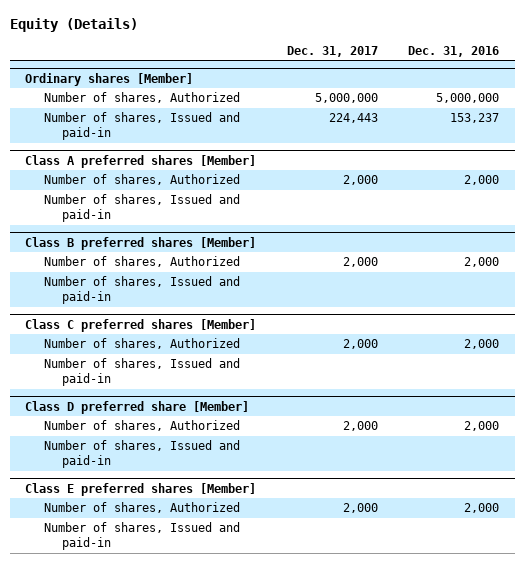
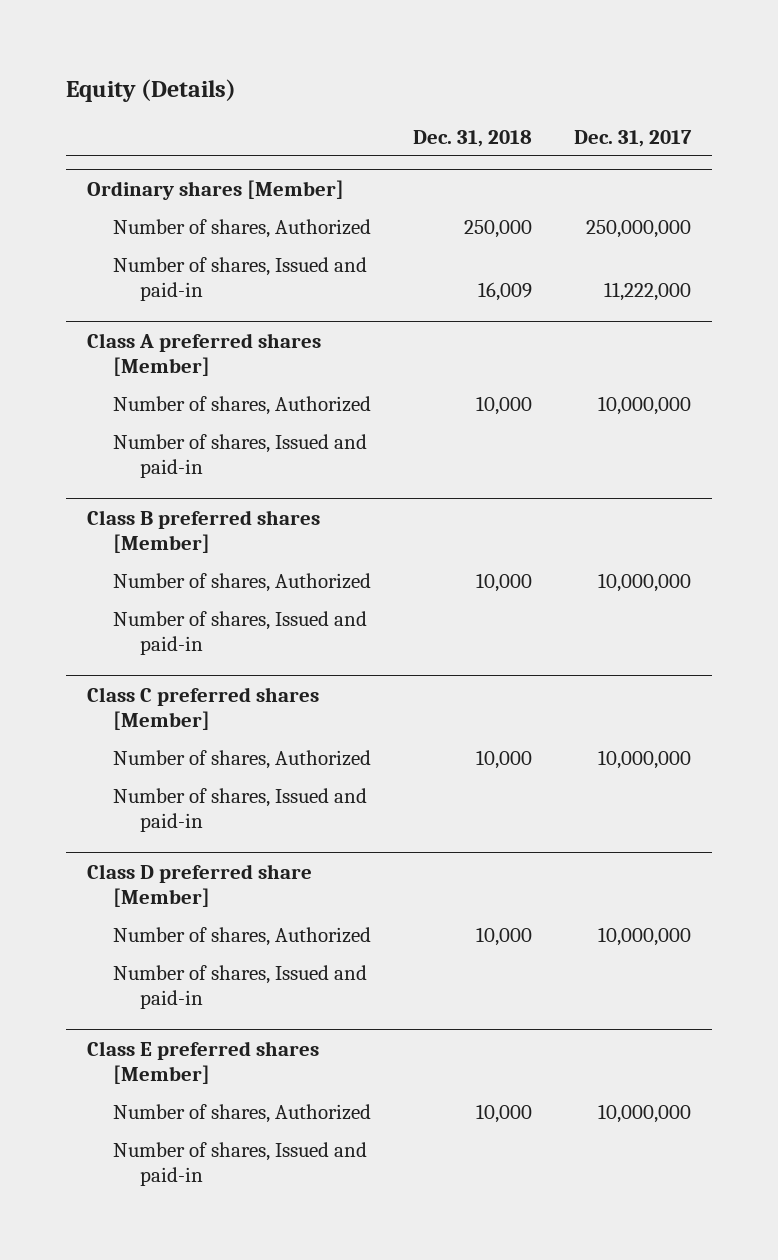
- | Dec. 31, 2017 | Dec. 31, 2016
+ | Dec. 31, 2018 | Dec. 31, 2017
@ Ordinary shares [Member]
- Number of shares, Authorized | 5,000,000 | 5,000,000
- Number of shares, Issued and paid-in | 224,443 | 153,237
+ Number of shares, Authorized | 250,000 | 250,000,000
+ Number of shares, Issued and paid-in | 16,009 | 11,222,000
@ Class A preferred shares [Member]
- Number of shares, Authorized | 2,000 | 2,000
+ Number of shares, Authorized | 10,000 | 10,000,000
@ Class B preferred shares [Member]
- Number of shares, Authorized | 2,000 | 2,000
+ Number of shares, Authorized | 10,000 | 10,000,000
@ Class C preferred shares [Member]
- Number of shares, Authorized | 2,000 | 2,000
+ Number of shares, Authorized | 10,000 | 10,000,000
@ Class D preferred share [Member]
- Number of shares, Authorized | 2,000 | 2,000
+ Number of shares, Authorized | 10,000 | 10,000,000
@ Class E preferred shares [Member]
- Number of shares, Authorized | 2,000 | 2,000
+ Number of shares, Authorized | 10,000 | 10,000,000

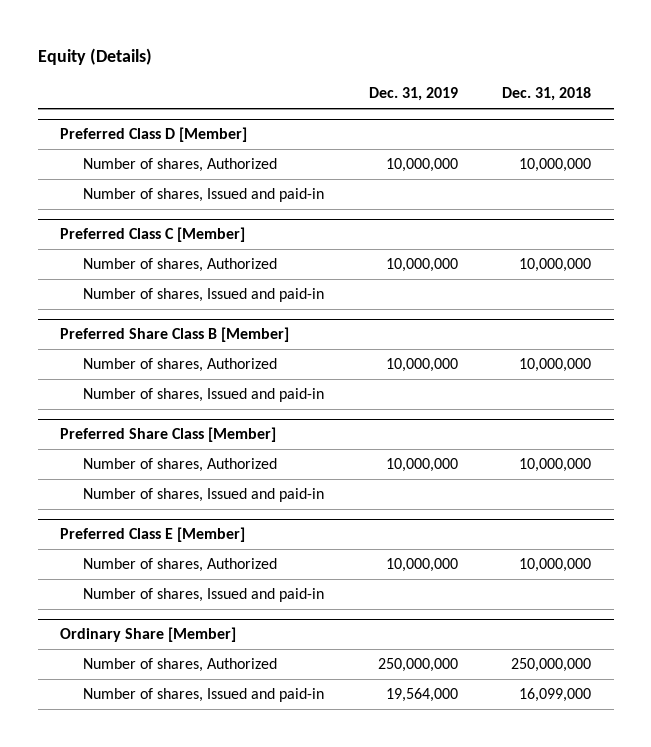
- | Dec. 31, 2018 | Dec. 31, 2017
+ | Dec. 31, 2019 | Dec. 31, 2018
- Ordinary shares [Member]
- Number of shares, Authorized | 250,000 | 250,000,000
- Number of shares, Issued and paid-in | 16,009 | 11,222,000
- Class A preferred shares [Member]
- Number of shares, Authorized | 10,000 | 10,000,000
+ Preferred Class D [Member]
+ Number of shares, Authorized | 10,000,000 | 10,000,000
- Class B preferred shares [Member]
- Number of shares, Authorized | 10,000 | 10,000,000
+ Preferred Class C [Member]
+ Number of shares, Authorized | 10,000,000 | 10,000,000
- Class C preferred shares [Member]
- Number of shares, Authorized | 10,000 | 10,000,000
+ Preferred Share Class B [Member]
+ Number of shares, Authorized | 10,000,000 | 10,000,000
- Class D preferred share [Member]
- Number of shares, Authorized | 10,000 | 10,000,000
+ Preferred Share Class [Member]
+ Number of shares, Authorized | 10,000,000 | 10,000,000
- Class E preferred shares [Member]
- Number of shares, Authorized | 10,000 | 10,000,000
+ Preferred Class E [Member]
+ Number of shares, Authorized | 10,000,000 | 10,000,000
+ Ordinary Share [Member]
+ Number of shares, Authorized | 250,000,000 | 250,000,000
+ Number of shares, Issued and paid-in | 19,564,000 | 16,099,000

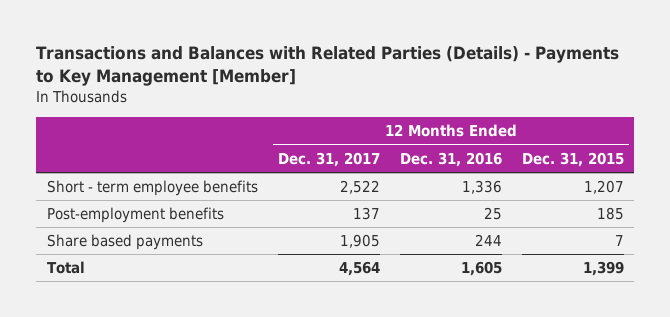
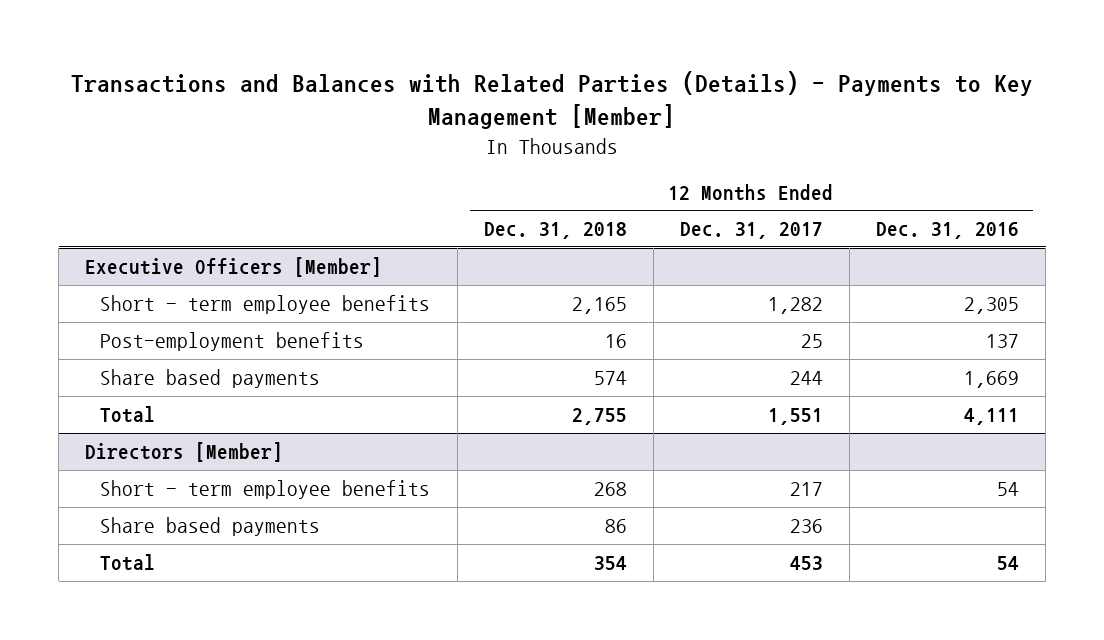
- | 12 Months Ended Dec. 31, 2017 | 12 Months Ended Dec. 31, 2016 | 12 Months Ended Dec. 31, 2015
+ | 12 Months Ended Dec. 31, 2018 | 12 Months Ended Dec. 31, 2017 | 12 Months Ended Dec. 31, 2016
- Short - term employee benefits | 2,522 | 1,336 | 1,207
- Post-employment benefits | 137 | 25 | 185
- Share based payments | 1,905 | 244 | 7
- Total | 4,564 | 1,605 | 1,399
+ Executive Officers [Member]
+ Short - term employee benefits | 2,165 | 1,282 | 2,305
+ Post-employment benefits | 16 | 25 | 137
+ Share based payments | 574 | 244 | 1,669
+ Total | 2,755 | 1,551 | 4,111
+ Directors [Member]
+ Short - term employee benefits | 268 | 217 | 54
+ Share based payments | 86 | 236 |
+ Total | 354 | 453 | 54

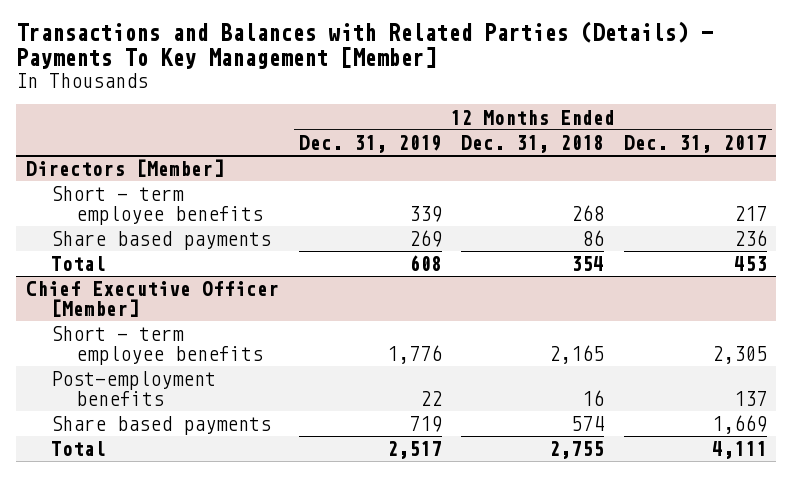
- Transactions and Balances with Related Parties (Details) - Payments to Key Management [Member]
+ Transactions and Balances with Related Parties (Details) - Payments To Key Management [Member]
- | 12 Months Ended Dec. 31, 2018 | 12 Months Ended Dec. 31, 2017 | 12 Months Ended Dec. 31, 2016
+ | 12 Months Ended Dec. 31, 2019 | 12 Months Ended Dec. 31, 2018 | 12 Months Ended Dec. 31, 2017
- Executive Officers [Member]
- Short - term employee benefits | 2,165 | 1,282 | 2,305
- Post-employment benefits | 16 | 25 | 137
- Share based payments | 574 | 244 | 1,669
- Total | 2,755 | 1,551 | 4,111
+ Chief Executive Officer [Member]
+ Short - term employee benefits | 1,776 | 2,165 | 2,305
+ Post-employment benefits | 22 | 16 | 137
+ Share based payments | 719 | 574 | 1,669
+ Total | 2,517 | 2,755 | 4,111

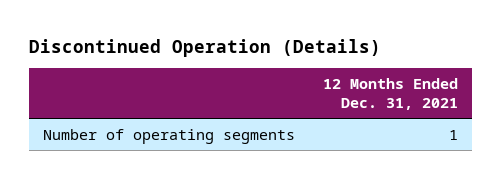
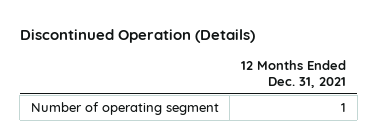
- Number of operating segments | 1
+ Number of operating segment | 1

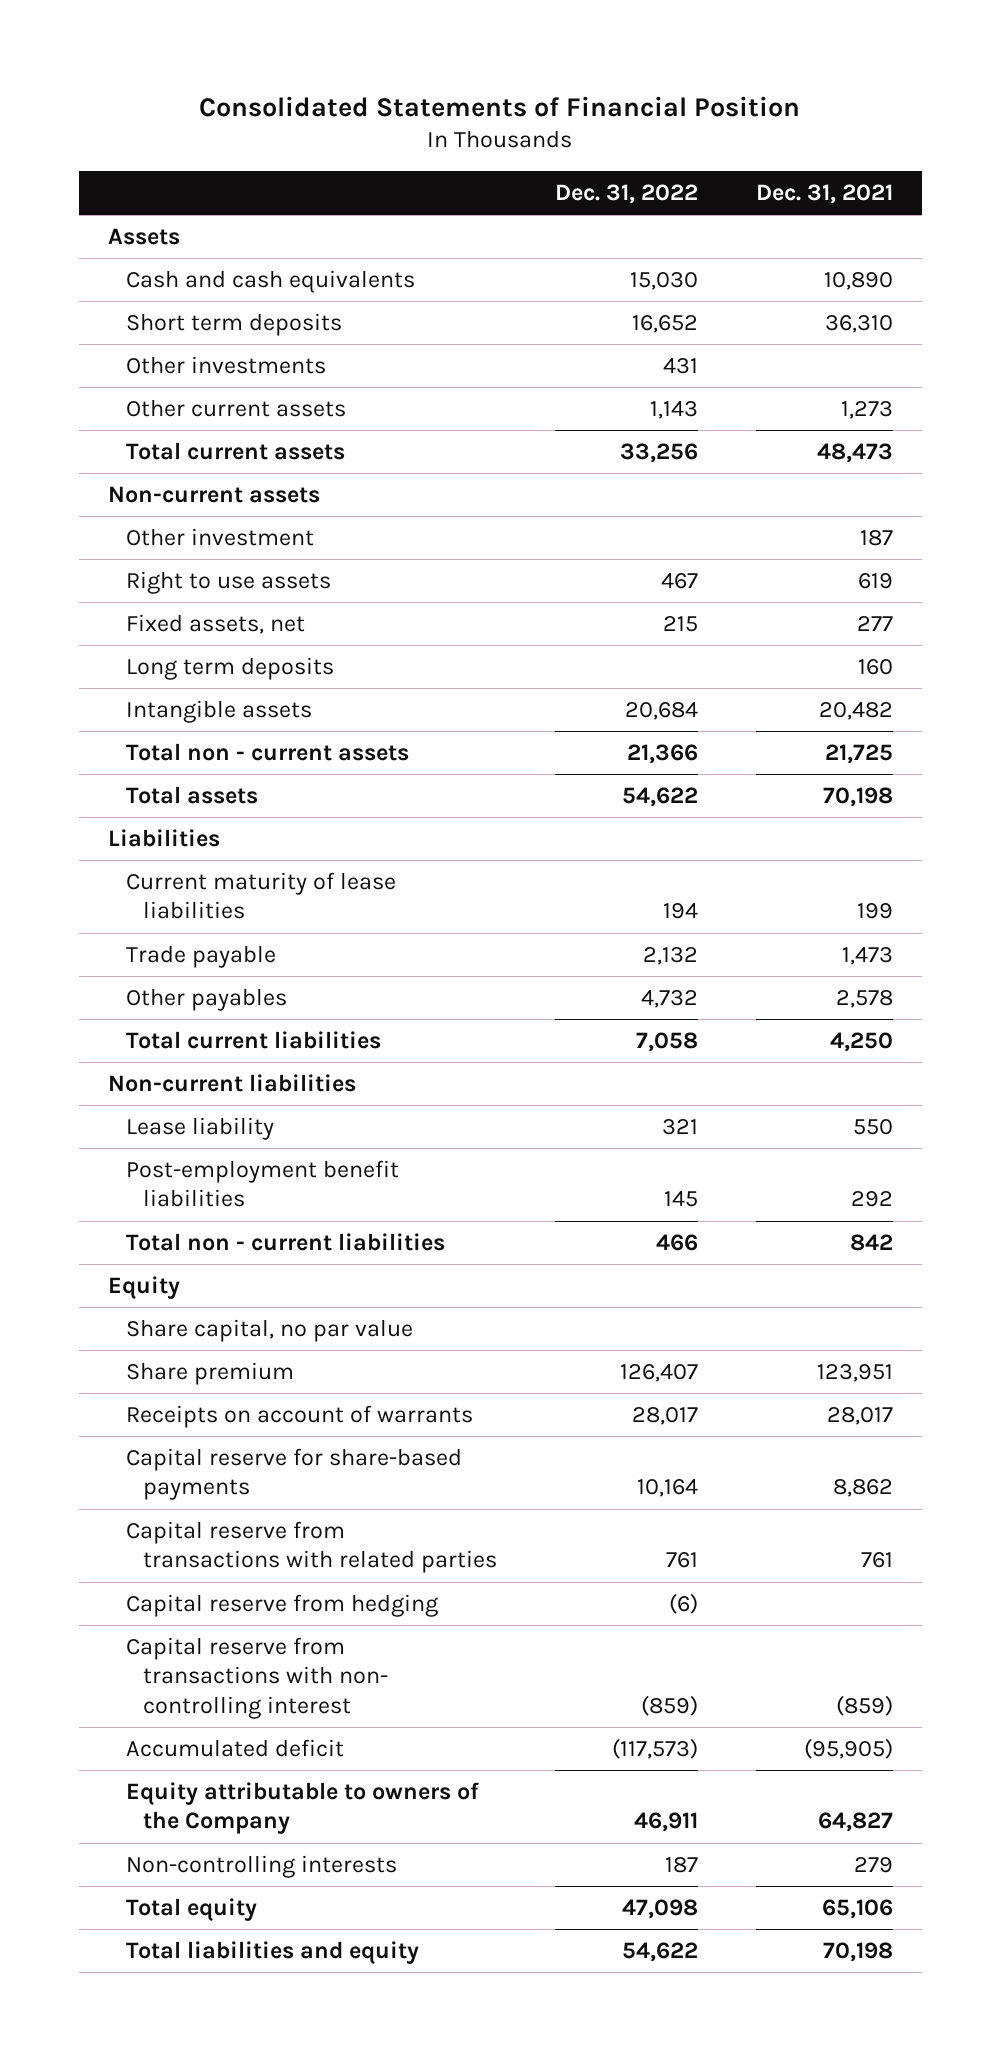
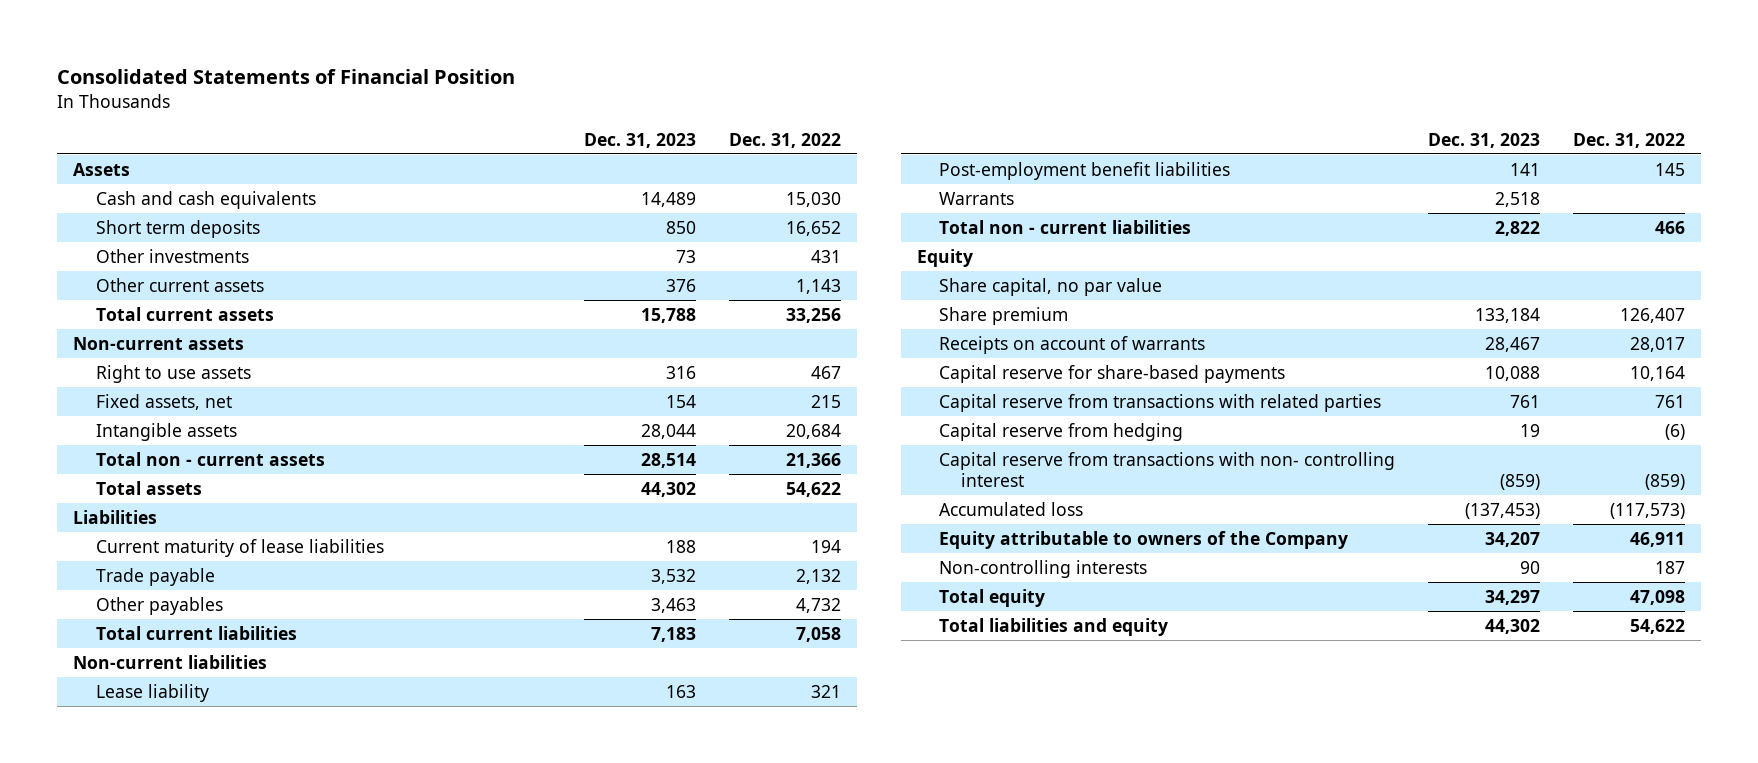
- | Dec. 31, 2022 | Dec. 31, 2021
+ | Dec. 31, 2023 | Dec. 31, 2022
- Other investment | | 187
- Long term deposits | | 160
+ Warrants | 2,518 |
- Accumulated deficit | (117,573) | (95,905)
+ Accumulated loss | (137,453) | (117,573)

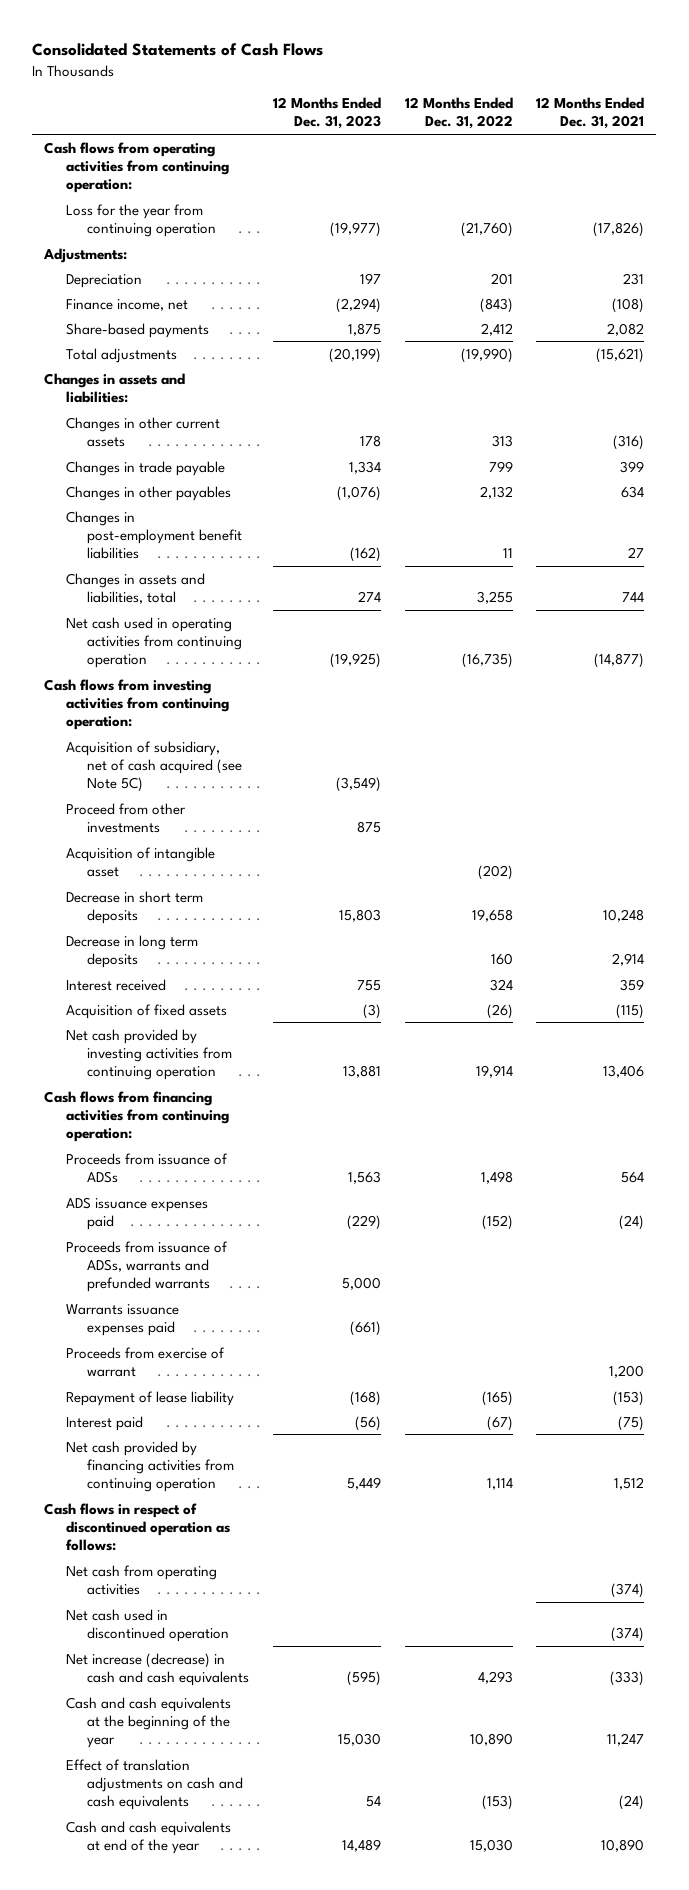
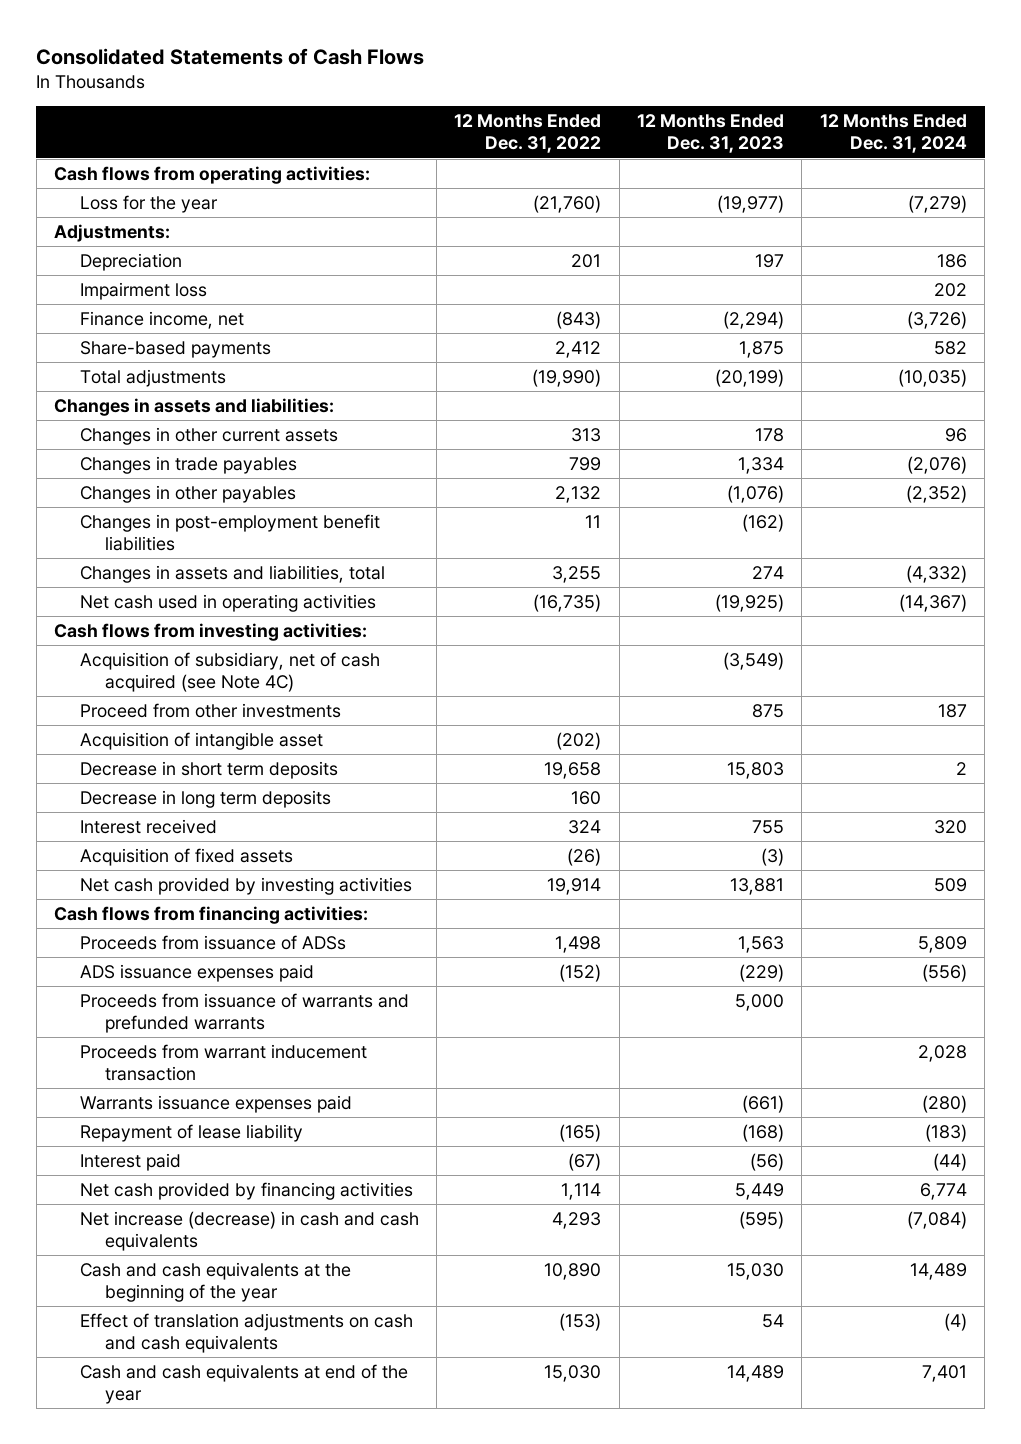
- | 12 Months Ended Dec. 31, 2023 | 12 Months Ended Dec. 31, 2022 | 12 Months Ended Dec. 31, 2021
+ | 12 Months Ended Dec. 31, 2022 | 12 Months Ended Dec. 31, 2023 | 12 Months Ended Dec. 31, 2024
- Cash flows from operating activities from continuing operation:
- Loss for the year from continuing operation | (19,977) | (21,760) | (17,826)
+ Cash flows from operating activities:
+ Loss for the year | (21,760) | (19,977) | (7,279)
+ Impairment loss | | | 202
- Changes in trade payable | 1,334 | 799 | 399
+ Changes in trade payables | 799 | 1,334 | (2,076)
- Net cash used in operating activities from continuing operation | (19,925) | (16,735) | (14,877)
- Cash flows from investing activities from continuing operation:
- Acquisition of subsidiary, net of cash acquired (see Note 5C) | (3,549) | |
+ Net cash used in operating activities | (16,735) | (19,925) | (14,367)
+ Cash flows from investing activities:
+ Acquisition of subsidiary, net of cash acquired (see Note 4C) | | (3,549) |
- Net cash provided by investing activities from continuing operation | 13,881 | 19,914 | 13,406
- Cash flows from financing activities from continuing operation:
+ Net cash provided by investing activities | 19,914 | 13,881 | 509
+ Cash flows from financing activities:
- Proceeds from issuance of ADSs, warrants and prefunded warrants | 5,000 | |
+ Proceeds from issuance of warrants and prefunded warrants | | 5,000 |
+ Proceeds from warrant inducement transaction | | | 2,028
- Proceeds from exercise of warrant | | | 1,200
- Net cash provided by financing activities from continuing operation | 5,449 | 1,114 | 1,512
- Cash flows in respect of discontinued operation as follows:
- Net cash from operating activities | | | (374)
- Net cash used in discontinued operation | | | (374)
+ Net cash provided by financing activities | 1,114 | 5,449 | 6,774

